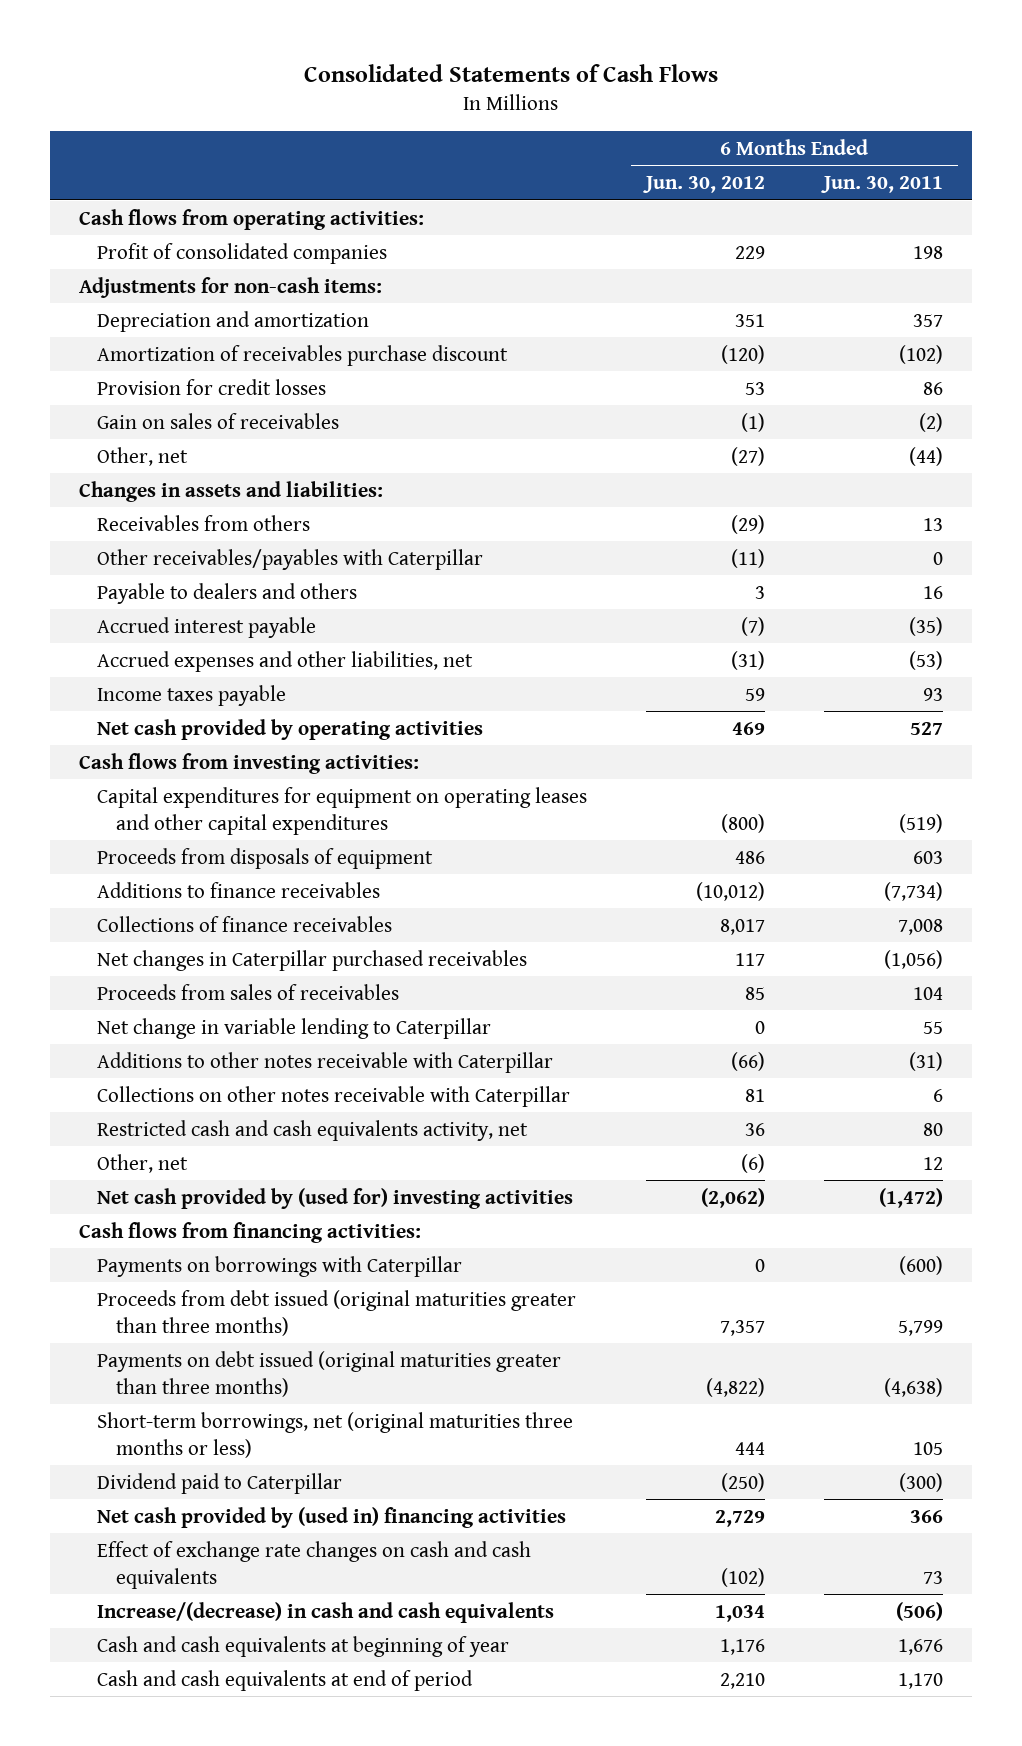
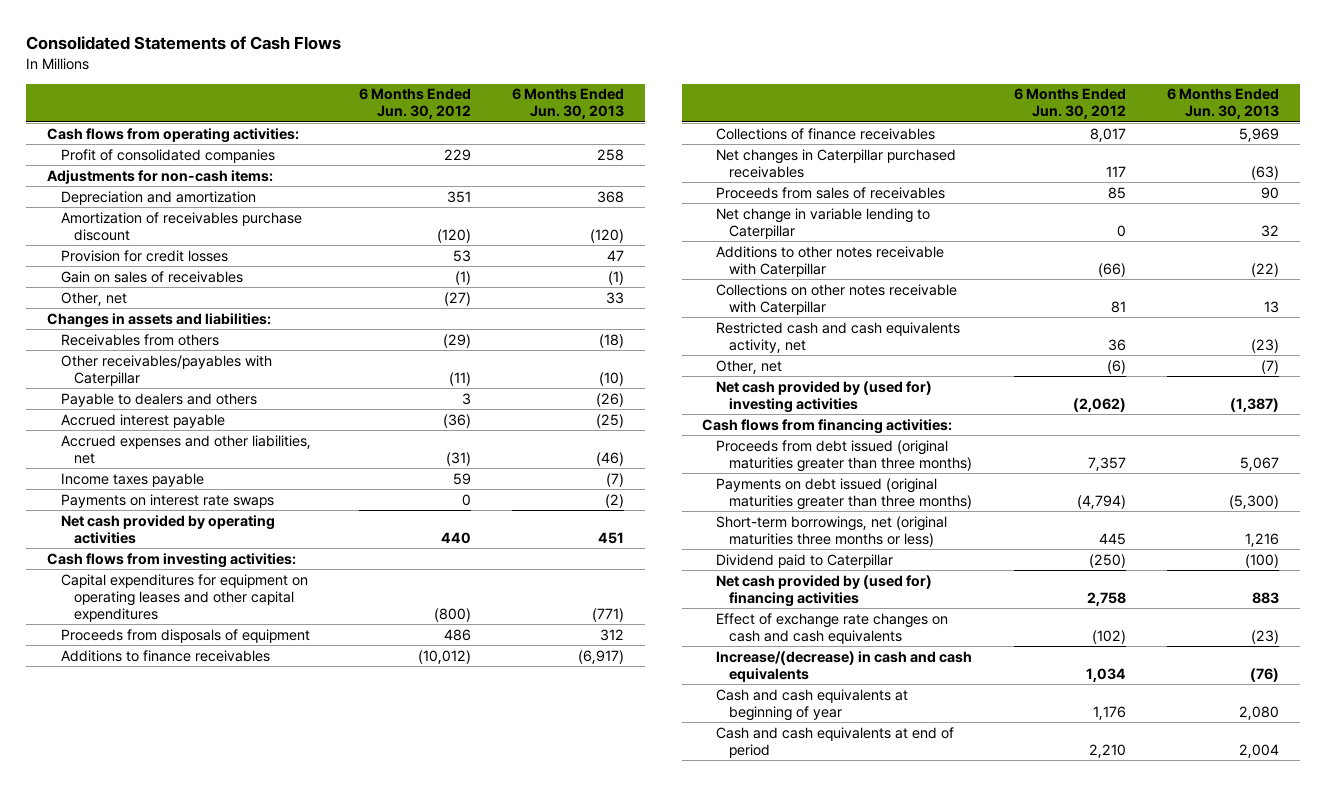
- | 6 Months Ended Jun. 30, 2012 | 6 Months Ended Jun. 30, 2011
+ | 6 Months Ended Jun. 30, 2012 | 6 Months Ended Jun. 30, 2013
- Accrued interest payable | (7) | (35)
+ Accrued interest payable | (36) | (25)
- Net cash provided by operating activities | 469 | 527
+ Payments on interest rate swaps | 0 | (2)
+ Net cash provided by operating activities | 440 | 451
- Payments on borrowings with Caterpillar | 0 | (600)
- Payments on debt issued (original maturities greater than three months) | (4,822) | (4,638)
- Short-term borrowings, net (original maturities three months or less) | 444 | 105
+ Payments on debt issued (original maturities greater than three months) | (4,794) | (5,300)
+ Short-term borrowings, net (original maturities three months or less) | 445 | 1,216
- Net cash provided by (used in) financing activities | 2,729 | 366
+ Net cash provided by (used for) financing activities | 2,758 | 883

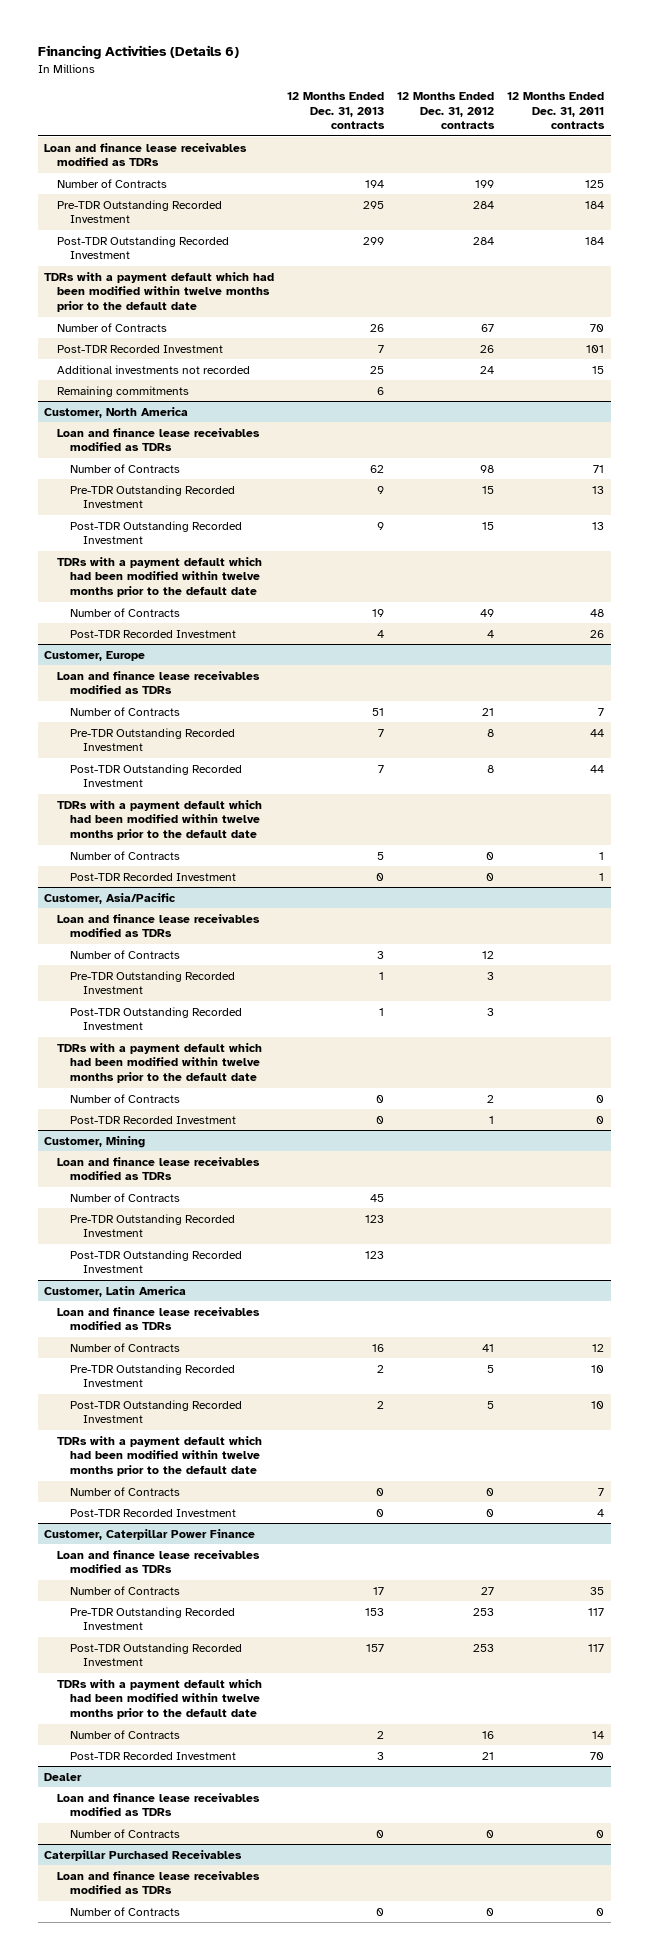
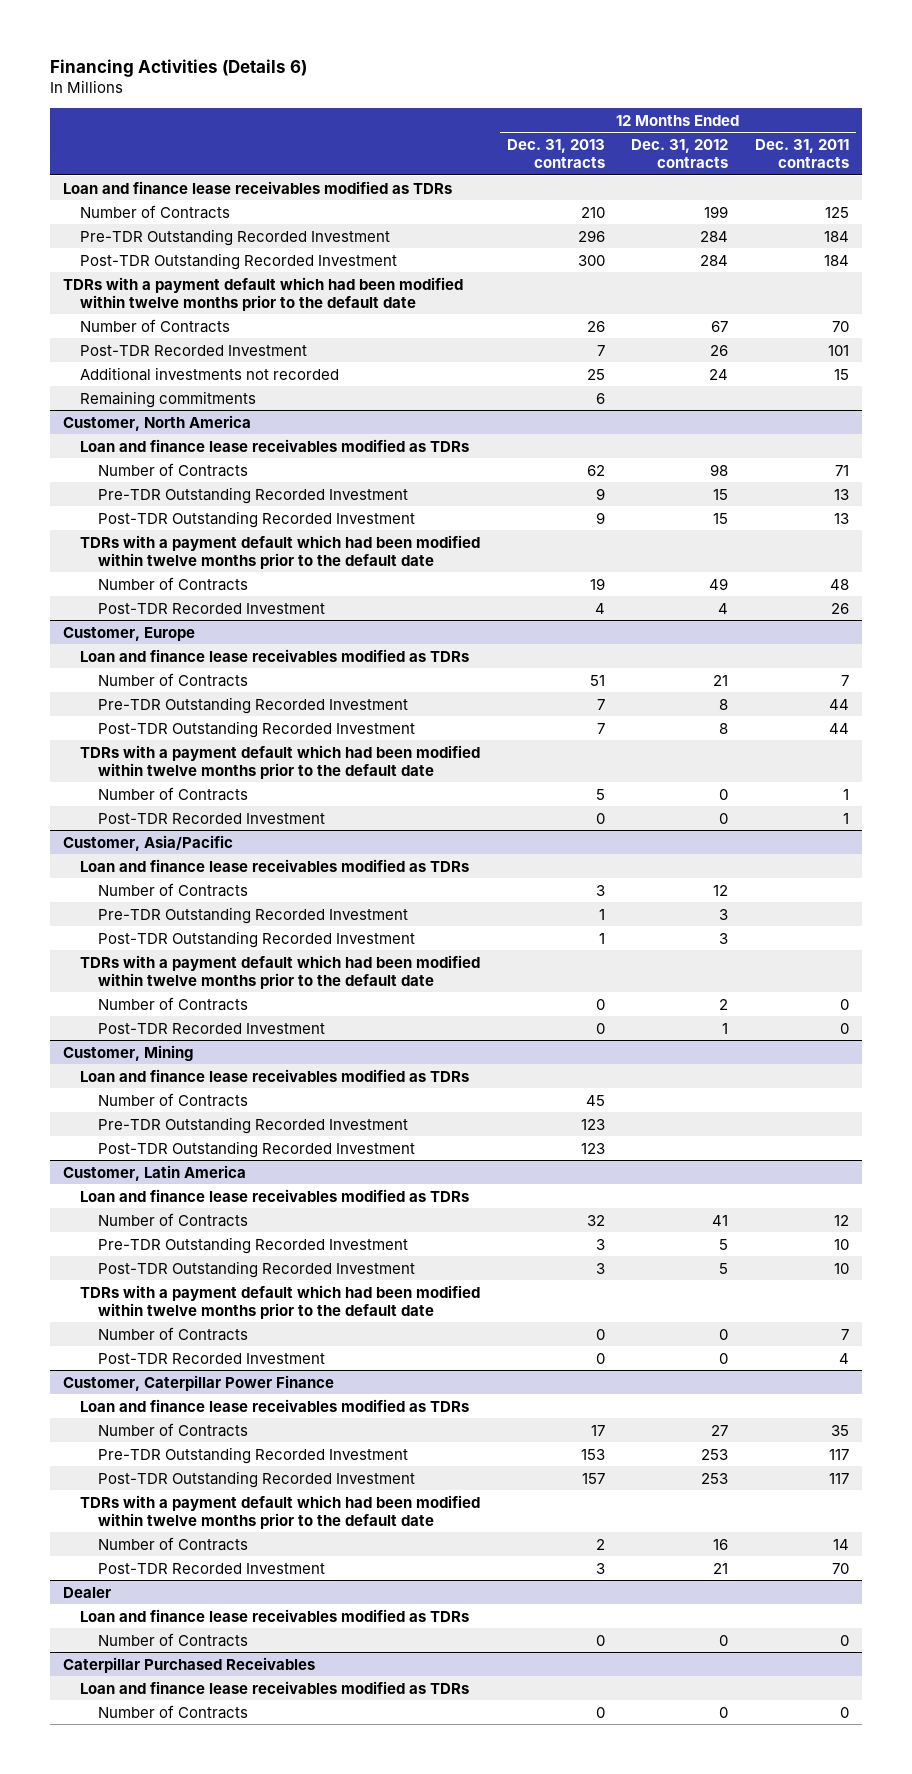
- Number of Contracts | 194 | 199 | 125
- Pre-TDR Outstanding Recorded Investment | 295 | 284 | 184
- Post-TDR Outstanding Recorded Investment | 299 | 284 | 184
+ Number of Contracts | 210 | 199 | 125
+ Pre-TDR Outstanding Recorded Investment | 296 | 284 | 184
+ Post-TDR Outstanding Recorded Investment | 300 | 284 | 184
@ Customer, Latin America
- Number of Contracts | 16 | 41 | 12
- Pre-TDR Outstanding Recorded Investment | 2 | 5 | 10
- Post-TDR Outstanding Recorded Investment | 2 | 5 | 10
+ Number of Contracts | 32 | 41 | 12
+ Pre-TDR Outstanding Recorded Investment | 3 | 5 | 10
+ Post-TDR Outstanding Recorded Investment | 3 | 5 | 10

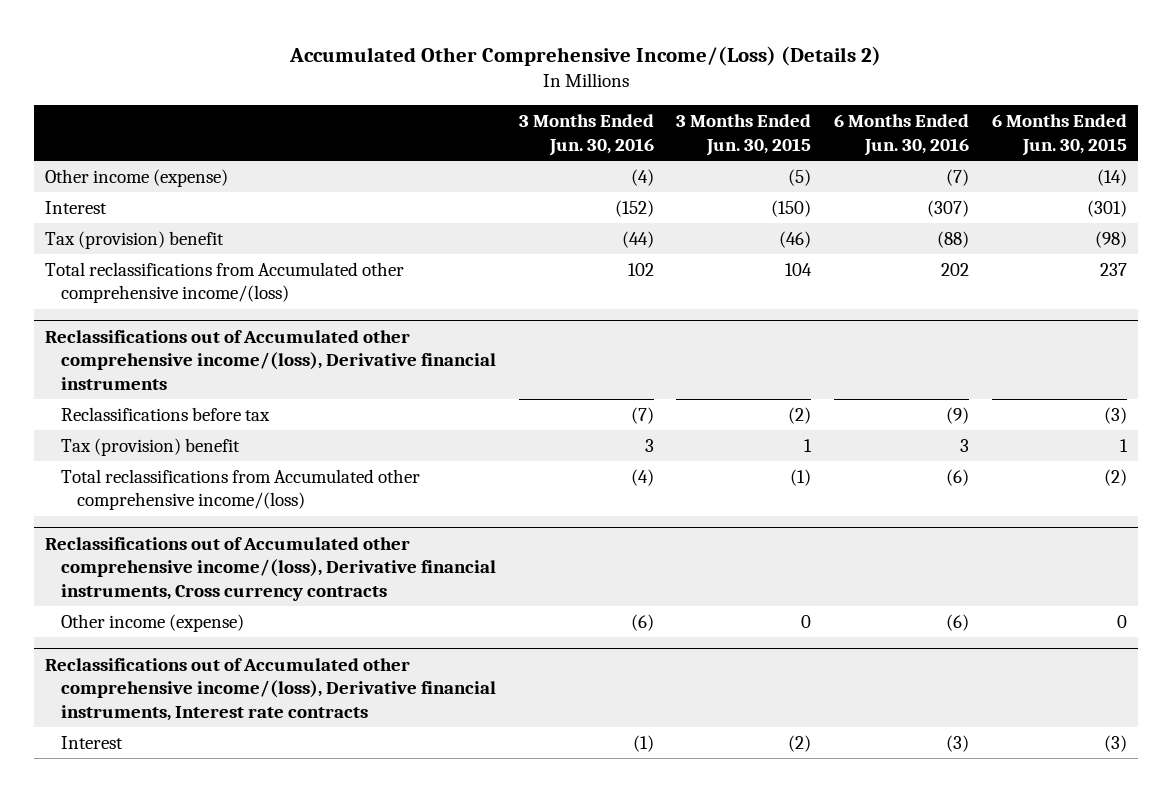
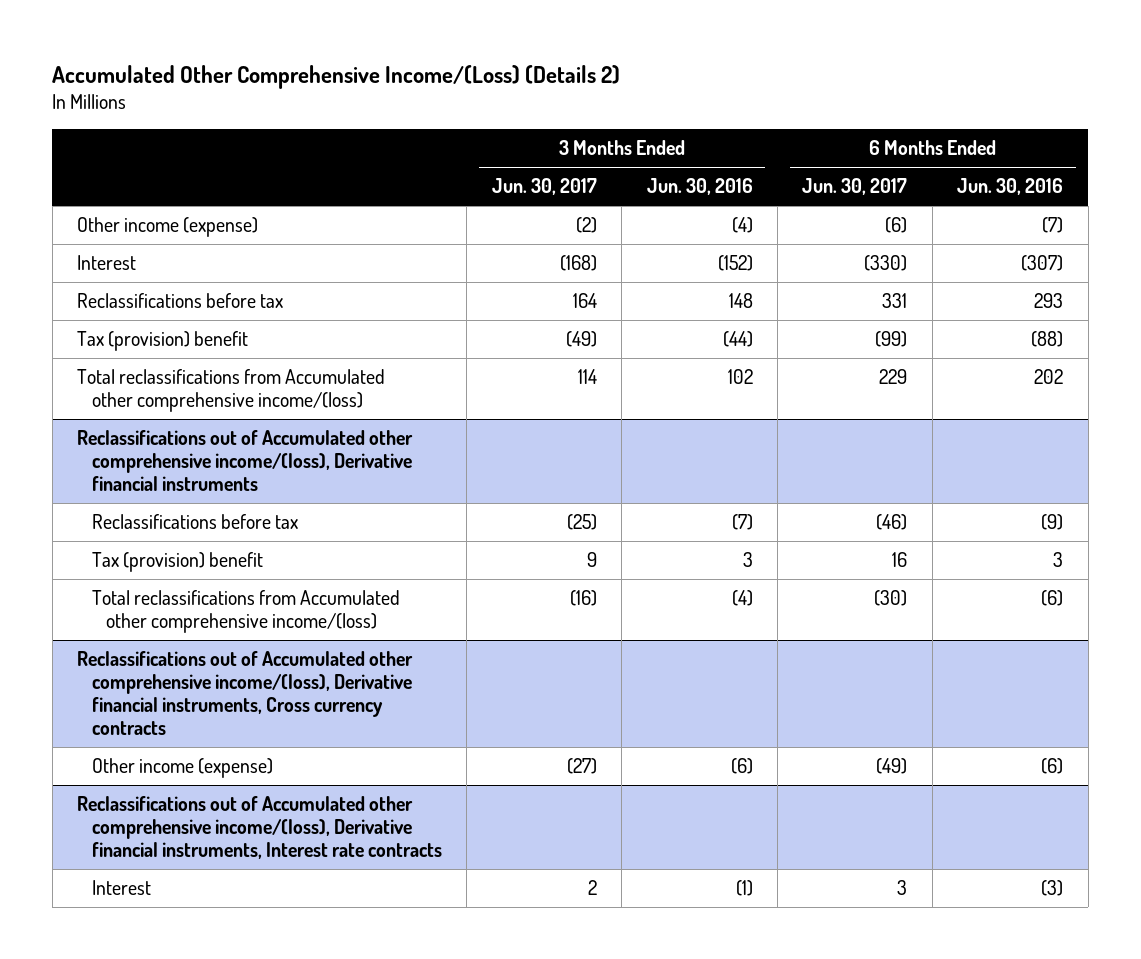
- | 3 Months Ended Jun. 30, 2016 | 3 Months Ended Jun. 30, 2015 | 6 Months Ended Jun. 30, 2016 | 6 Months Ended Jun. 30, 2015
+ | 3 Months Ended Jun. 30, 2017 | 3 Months Ended Jun. 30, 2016 | 6 Months Ended Jun. 30, 2017 | 6 Months Ended Jun. 30, 2016
+ Reclassifications before tax | 164 | 148 | 331 | 293

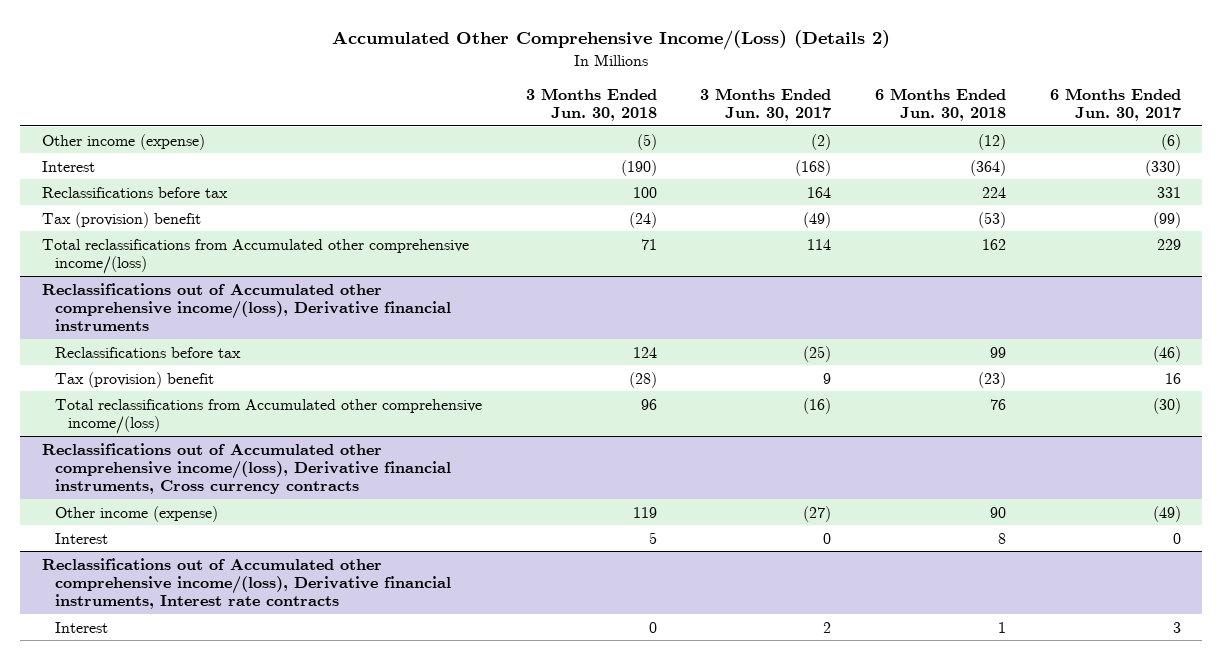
- | 3 Months Ended Jun. 30, 2017 | 3 Months Ended Jun. 30, 2016 | 6 Months Ended Jun. 30, 2017 | 6 Months Ended Jun. 30, 2016
+ | 3 Months Ended Jun. 30, 2018 | 3 Months Ended Jun. 30, 2017 | 6 Months Ended Jun. 30, 2018 | 6 Months Ended Jun. 30, 2017
@ Reclassifications out of Accumulated other comprehensive income/(loss), Derivative financial instruments, Cross currency contracts
+ Interest | 5 | 0 | 8 | 0

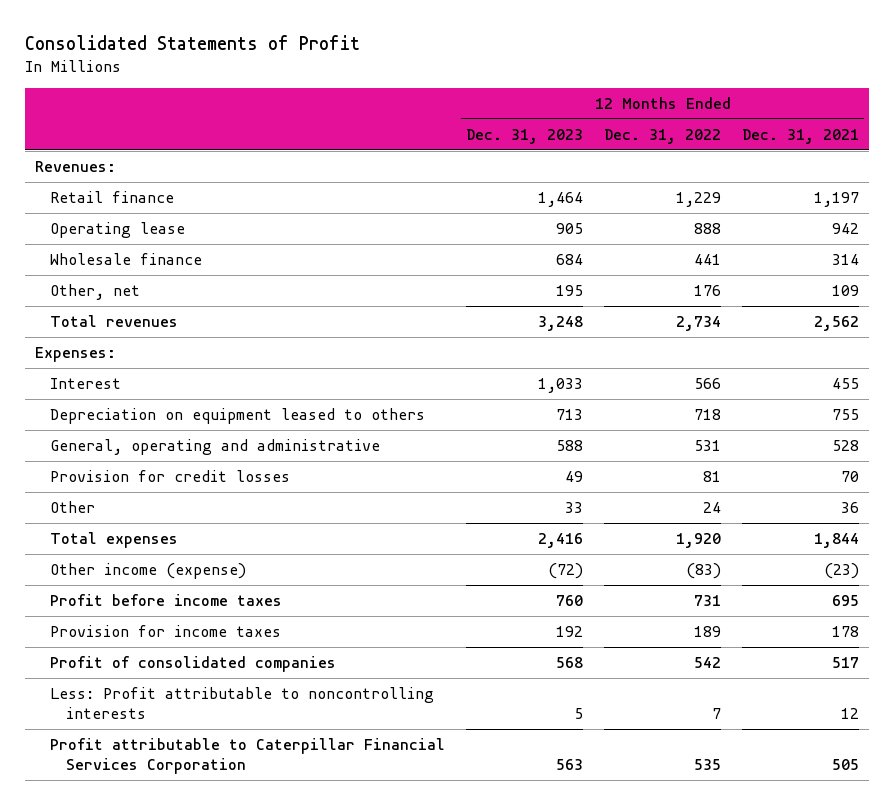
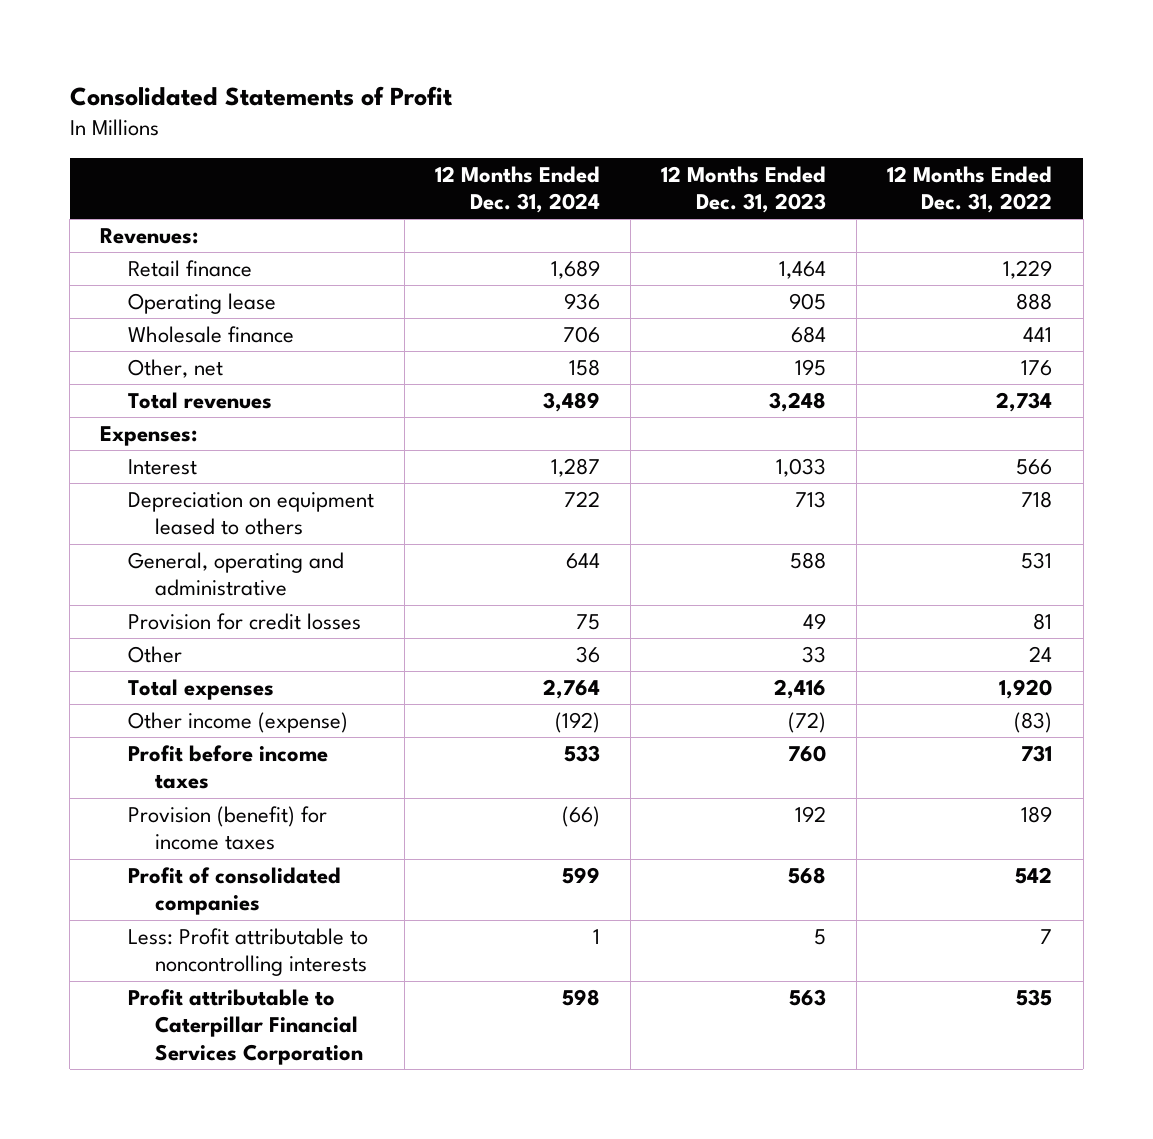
- | 12 Months Ended Dec. 31, 2023 | 12 Months Ended Dec. 31, 2022 | 12 Months Ended Dec. 31, 2021
+ | 12 Months Ended Dec. 31, 2024 | 12 Months Ended Dec. 31, 2023 | 12 Months Ended Dec. 31, 2022
- Provision for income taxes | 192 | 189 | 178
+ Provision (benefit) for income taxes | (66) | 192 | 189

